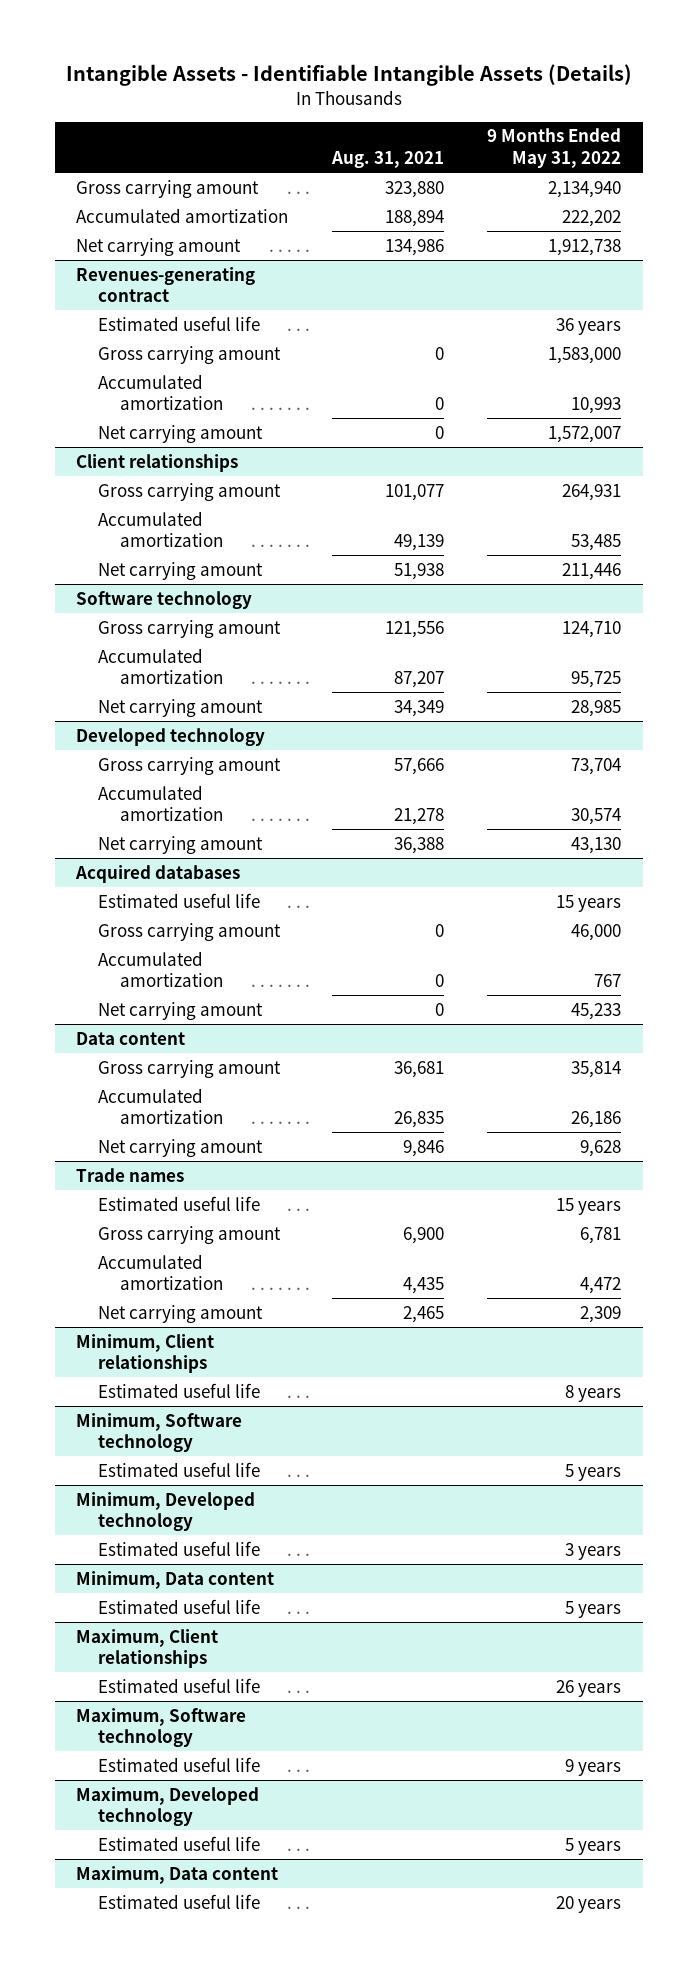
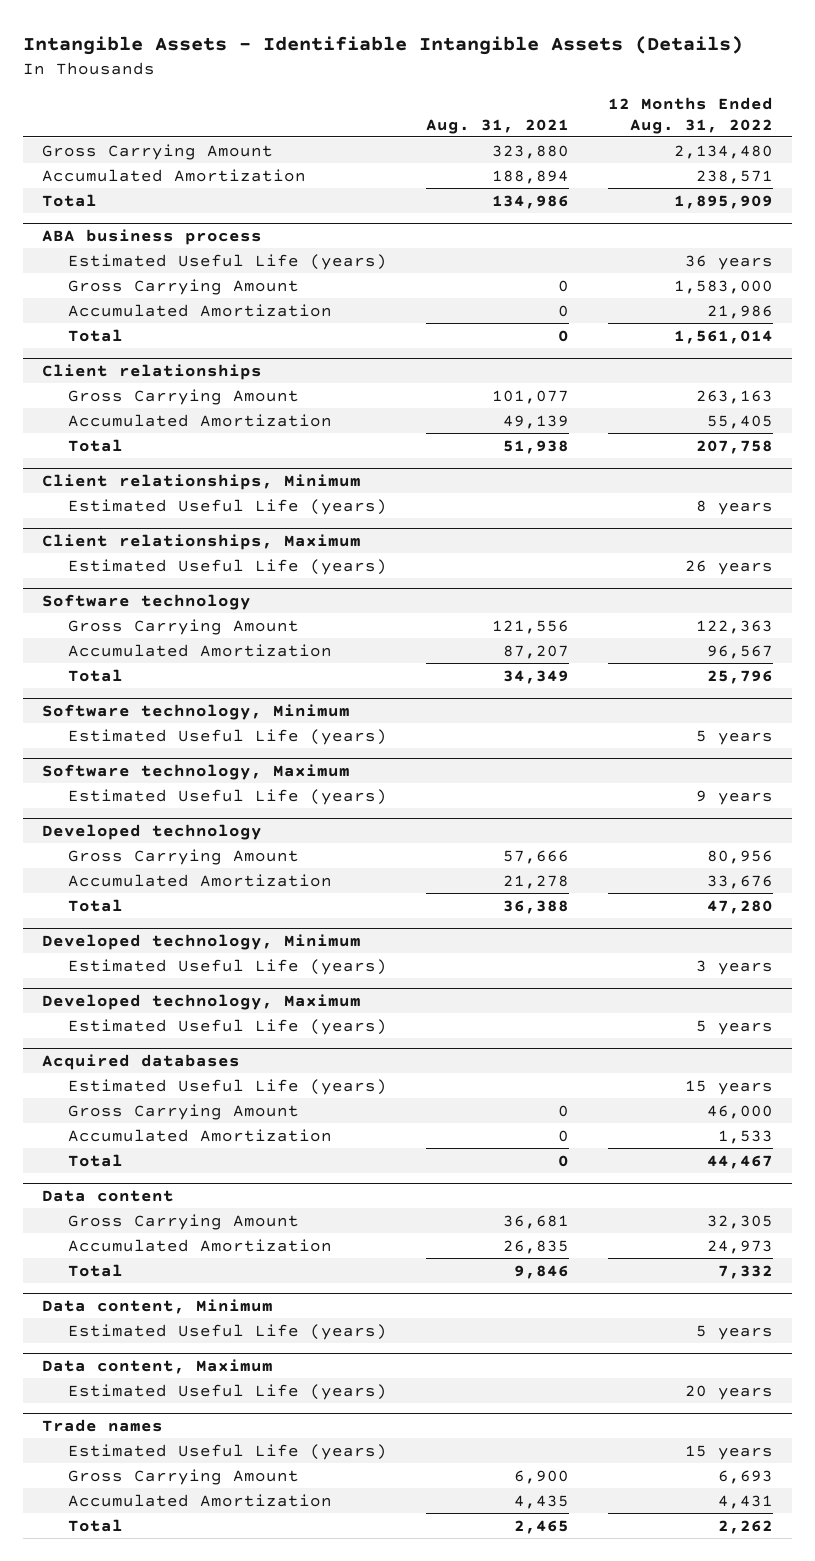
- | Aug. 31, 2021 | 9 Months Ended May 31, 2022
+ | Aug. 31, 2021 | 12 Months Ended Aug. 31, 2022
- Gross carrying amount | 323,880 | 2,134,940
- Accumulated amortization | 188,894 | 222,202
- Net carrying amount | 134,986 | 1,912,738
- Revenues-generating contract
- Estimated useful life | | 36 years
- Gross carrying amount | 0 | 1,583,000
- Accumulated amortization | 0 | 10,993
- Net carrying amount | 0 | 1,572,007
+ Gross Carrying Amount | 323,880 | 2,134,480
+ Accumulated Amortization | 188,894 | 238,571
+ Total | 134,986 | 1,895,909
+ ABA business process
+ Estimated Useful Life (years) | | 36 years
+ Gross Carrying Amount | 0 | 1,583,000
+ Accumulated Amortization | 0 | 21,986
+ Total | 0 | 1,561,014
@ Client relationships
- Gross carrying amount | 101,077 | 264,931
- Accumulated amortization | 49,139 | 53,485
- Net carrying amount | 51,938 | 211,446
+ Gross Carrying Amount | 101,077 | 263,163
+ Accumulated Amortization | 49,139 | 55,405
+ Total | 51,938 | 207,758
+ Client relationships, Minimum
+ Estimated Useful Life (years) | | 8 years
+ Client relationships, Maximum
+ Estimated Useful Life (years) | | 26 years
@ Software technology
- Gross carrying amount | 121,556 | 124,710
- Accumulated amortization | 87,207 | 95,725
- Net carrying amount | 34,349 | 28,985
+ Gross Carrying Amount | 121,556 | 122,363
+ Accumulated Amortization | 87,207 | 96,567
+ Total | 34,349 | 25,796
+ Software technology, Minimum
+ Estimated Useful Life (years) | | 5 years
+ Software technology, Maximum
+ Estimated Useful Life (years) | | 9 years
@ Developed technology
- Gross carrying amount | 57,666 | 73,704
- Accumulated amortization | 21,278 | 30,574
- Net carrying amount | 36,388 | 43,130
+ Gross Carrying Amount | 57,666 | 80,956
+ Accumulated Amortization | 21,278 | 33,676
+ Total | 36,388 | 47,280
+ Developed technology, Minimum
+ Estimated Useful Life (years) | | 3 years
+ Developed technology, Maximum
+ Estimated Useful Life (years) | | 5 years
@ Acquired databases
- Estimated useful life | | 15 years
- Gross carrying amount | 0 | 46,000
- Accumulated amortization | 0 | 767
- Net carrying amount | 0 | 45,233
+ Estimated Useful Life (years) | | 15 years
+ Gross Carrying Amount | 0 | 46,000
+ Accumulated Amortization | 0 | 1,533
+ Total | 0 | 44,467
@ Data content
- Gross carrying amount | 36,681 | 35,814
- Accumulated amortization | 26,835 | 26,186
- Net carrying amount | 9,846 | 9,628
+ Gross Carrying Amount | 36,681 | 32,305
+ Accumulated Amortization | 26,835 | 24,973
+ Total | 9,846 | 7,332
+ Data content, Minimum
+ Estimated Useful Life (years) | | 5 years
+ Data content, Maximum
+ Estimated Useful Life (years) | | 20 years
@ Trade names
- Estimated useful life | | 15 years
- Gross carrying amount | 6,900 | 6,781
- Accumulated amortization | 4,435 | 4,472
- Net carrying amount | 2,465 | 2,309
- Minimum, Client relationships
- Estimated useful life | | 8 years
- Minimum, Software technology
- Estimated useful life | | 5 years
- Minimum, Developed technology
- Estimated useful life | | 3 years
- Minimum, Data content
- Estimated useful life | | 5 years
- Maximum, Client relationships
- Estimated useful life | | 26 years
- Maximum, Software technology
- Estimated useful life | | 9 years
- Maximum, Developed technology
- Estimated useful life | | 5 years
- Maximum, Data content
- Estimated useful life | | 20 years
@ Trade names
+ Estimated Useful Life (years) | | 15 years
+ Gross Carrying Amount | 6,900 | 6,693
+ Accumulated Amortization | 4,435 | 4,431
+ Total | 2,465 | 2,262

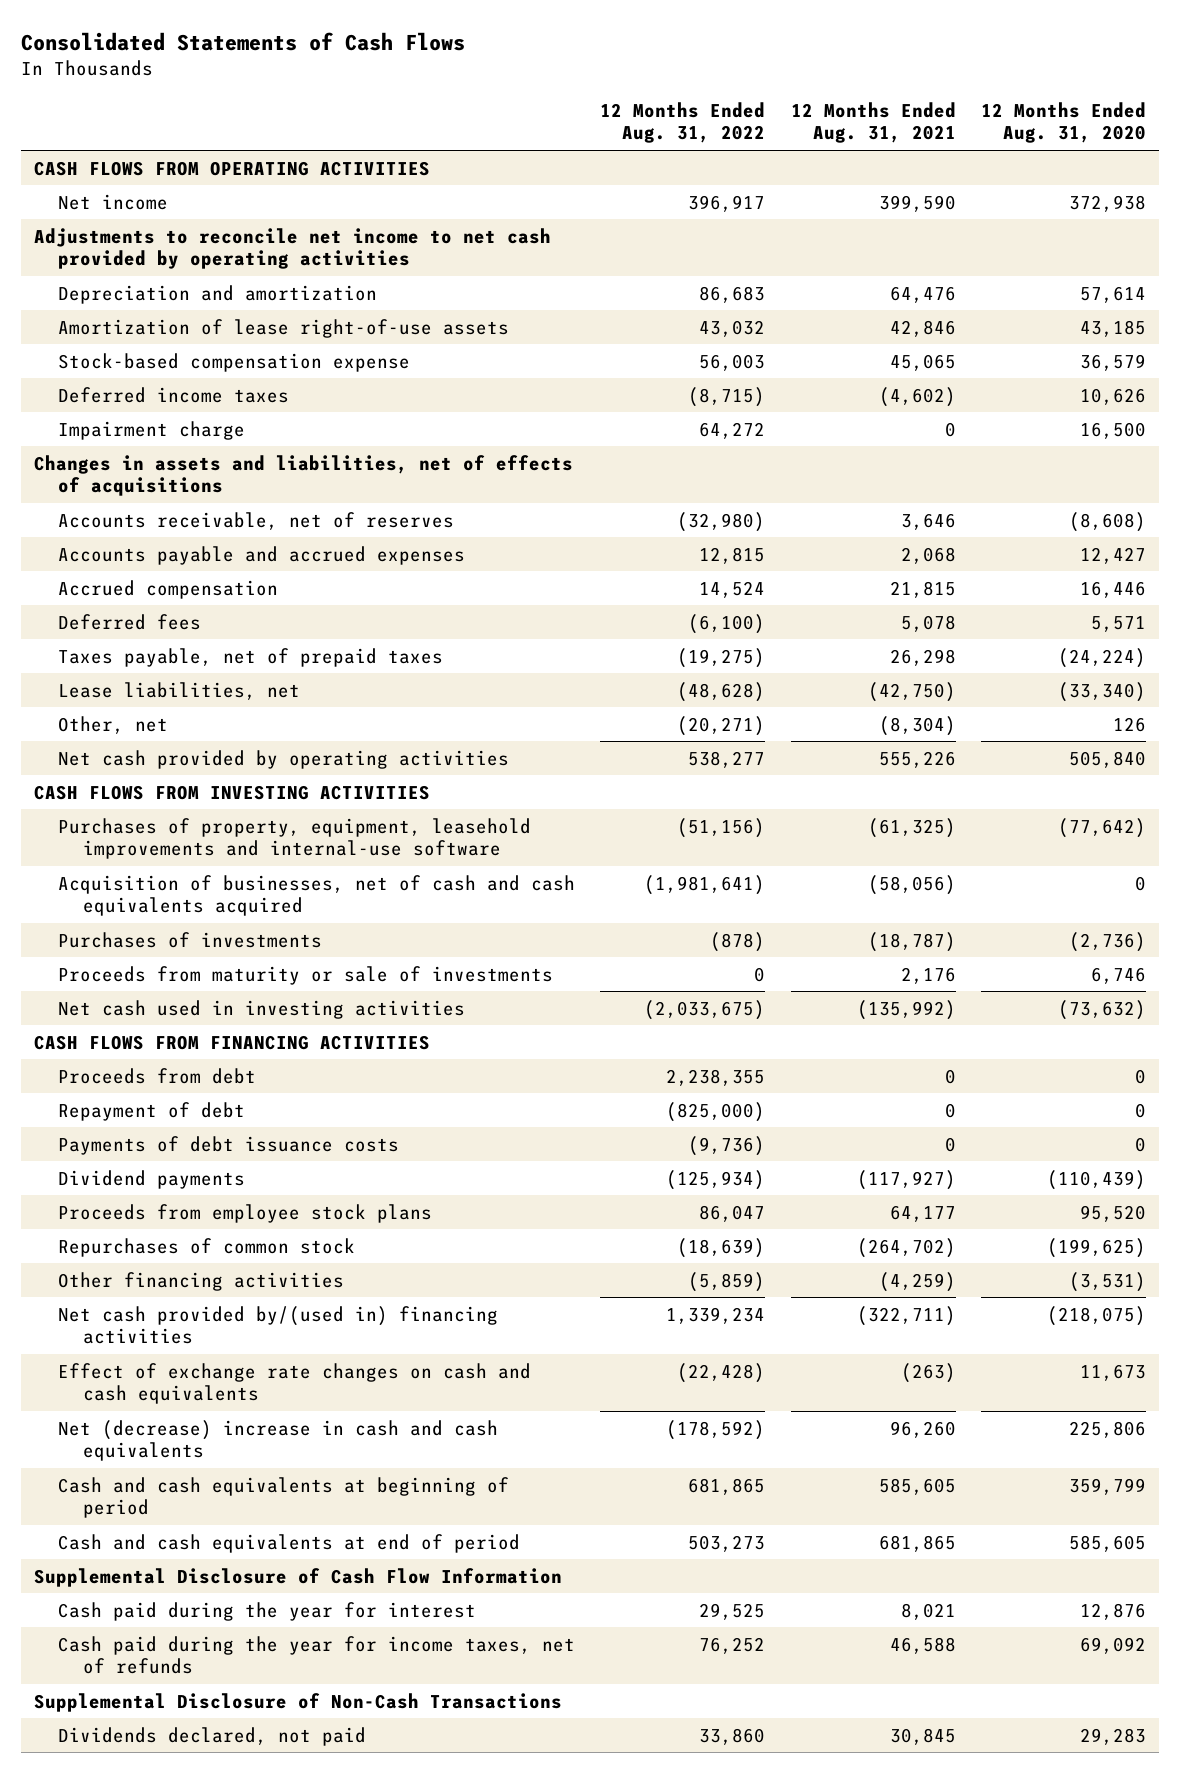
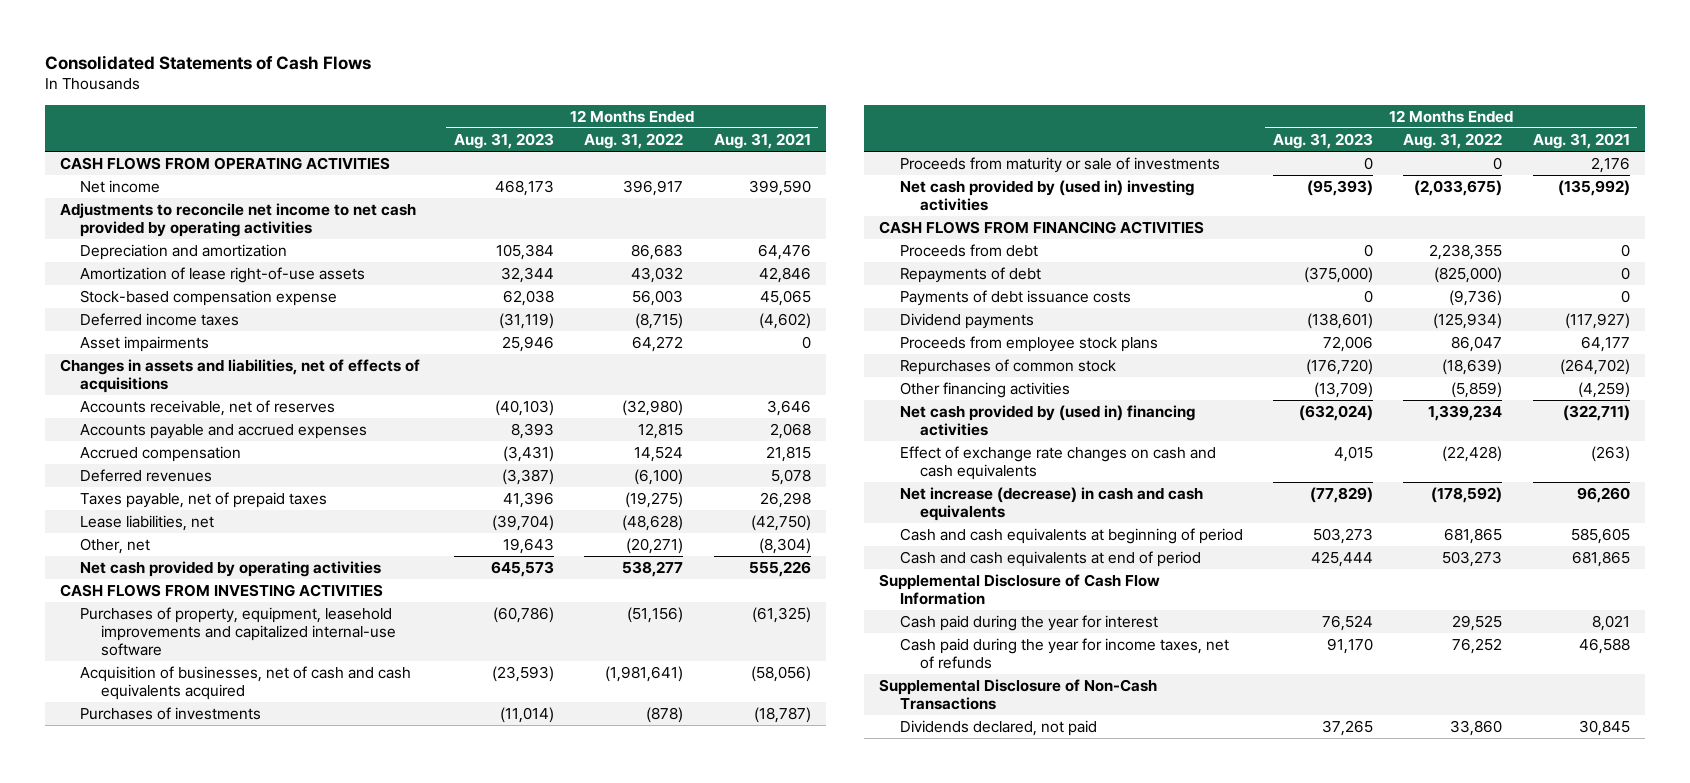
- | 12 Months Ended Aug. 31, 2022 | 12 Months Ended Aug. 31, 2021 | 12 Months Ended Aug. 31, 2020
+ | 12 Months Ended Aug. 31, 2023 | 12 Months Ended Aug. 31, 2022 | 12 Months Ended Aug. 31, 2021
- Impairment charge | 64,272 | 0 | 16,500
+ Asset impairments | 25,946 | 64,272 | 0
- Deferred fees | (6,100) | 5,078 | 5,571
+ Deferred revenues | (3,387) | (6,100) | 5,078
- Purchases of property, equipment, leasehold improvements and internal-use software | (51,156) | (61,325) | (77,642)
+ Purchases of property, equipment, leasehold improvements and capitalized internal-use software | (60,786) | (51,156) | (61,325)
- Net cash used in investing activities | (2,033,675) | (135,992) | (73,632)
+ Net cash provided by (used in) investing activities | (95,393) | (2,033,675) | (135,992)
- Repayment of debt | (825,000) | 0 | 0
+ Repayments of debt | (375,000) | (825,000) | 0
- Net cash provided by/(used in) financing activities | 1,339,234 | (322,711) | (218,075)
+ Net cash provided by (used in) financing activities | (632,024) | 1,339,234 | (322,711)
- Net (decrease) increase in cash and cash equivalents | (178,592) | 96,260 | 225,806
+ Net increase (decrease) in cash and cash equivalents | (77,829) | (178,592) | 96,260

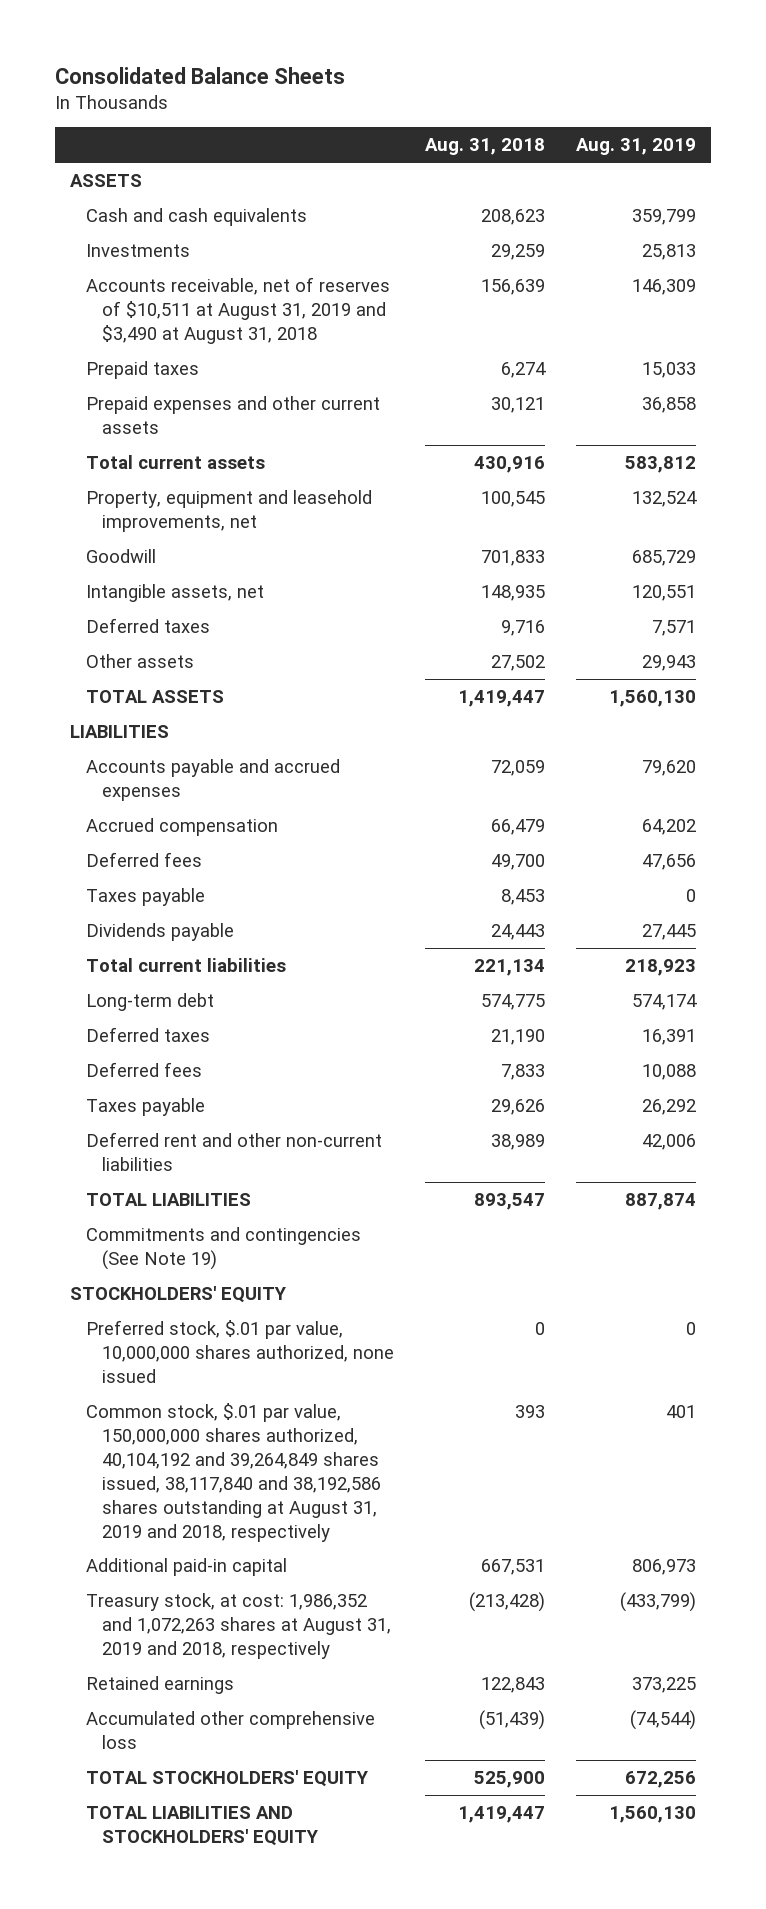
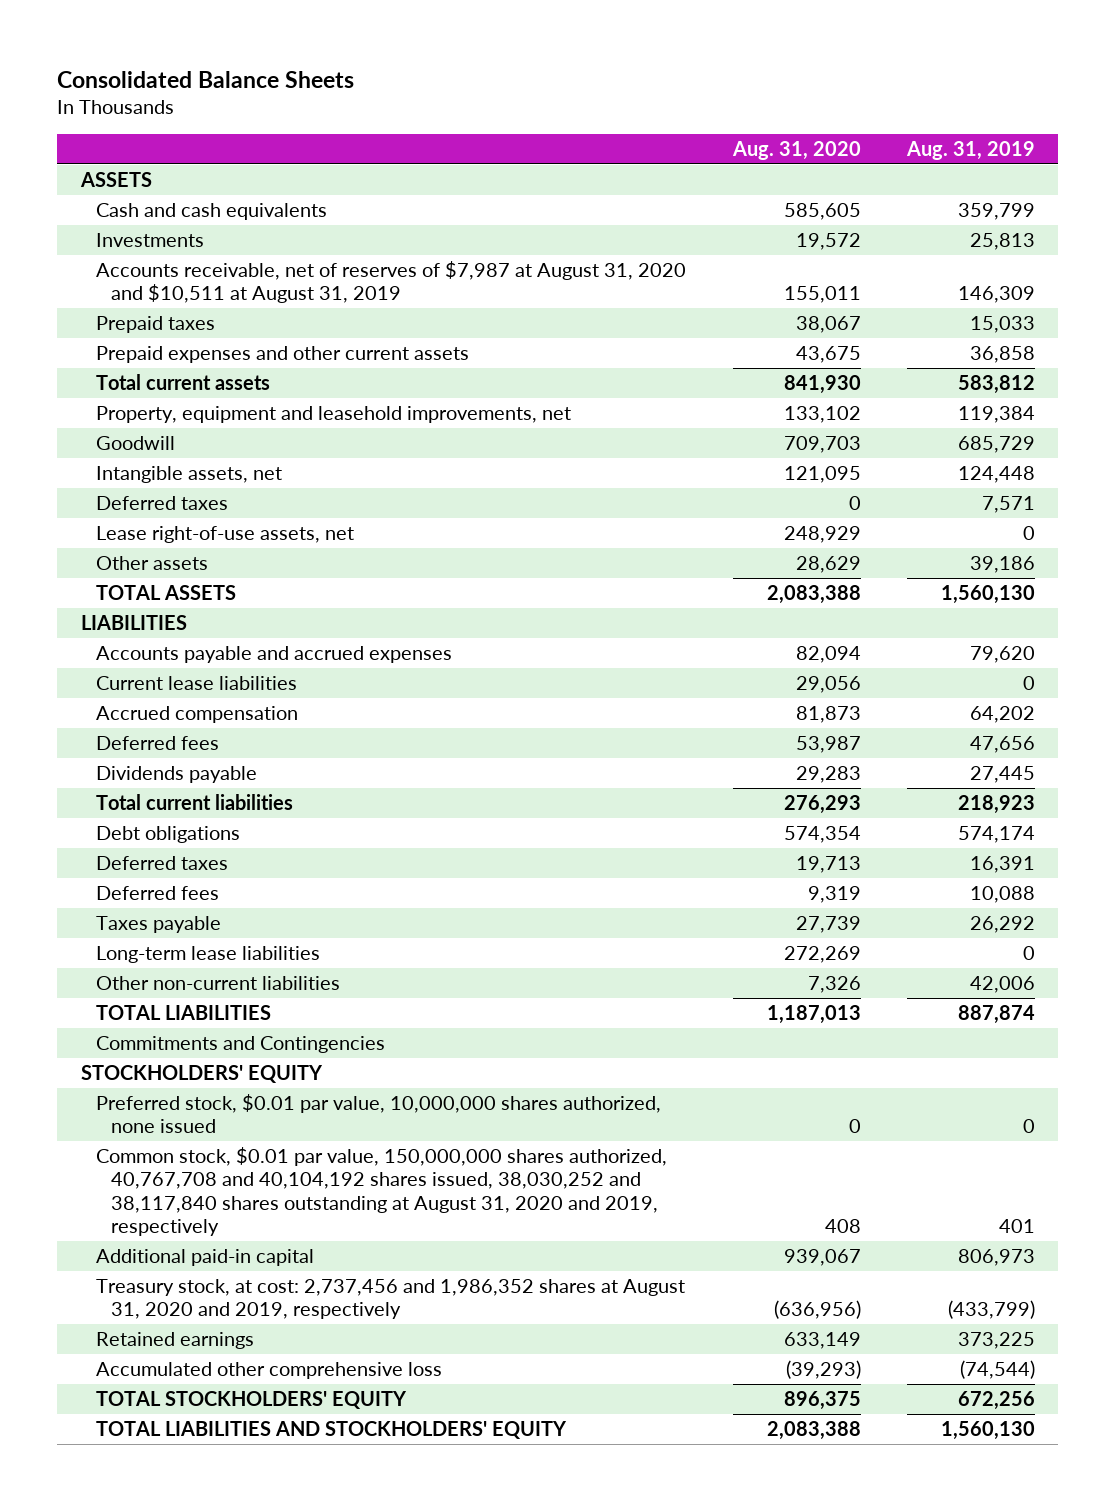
- | Aug. 31, 2018 | Aug. 31, 2019
+ | Aug. 31, 2020 | Aug. 31, 2019
- Accounts receivable, net of reserves of $10,511 at August 31, 2019 and $3,490 at August 31, 2018 | 156,639 | 146,309
+ Accounts receivable, net of reserves of $7,987 at August 31, 2020 and $10,511 at August 31, 2019 | 155,011 | 146,309
- Property, equipment and leasehold improvements, net | 100,545 | 132,524
+ Property, equipment and leasehold improvements, net | 133,102 | 119,384
- Intangible assets, net | 148,935 | 120,551
+ Intangible assets, net | 121,095 | 124,448
- Other assets | 27,502 | 29,943
+ Lease right-of-use assets, net | 248,929 | 0
+ Other assets | 28,629 | 39,186
+ Current lease liabilities | 29,056 | 0
- Taxes payable | 8,453 | 0
- Long-term debt | 574,775 | 574,174
+ Debt obligations | 574,354 | 574,174
- Deferred rent and other non-current liabilities | 38,989 | 42,006
+ Long-term lease liabilities | 272,269 | 0
+ Other non-current liabilities | 7,326 | 42,006
- Commitments and contingencies (See Note 19)
+ Commitments and Contingencies
- Preferred stock, $.01 par value, 10,000,000 shares authorized, none issued | 0 | 0
- Common stock, $.01 par value, 150,000,000 shares authorized, 40,104,192 and 39,264,849 shares issued, 38,117,840 and 38,192,586 shares outstanding at August 31, 2019 and 2018, respectively | 393 | 401
+ Preferred stock, $0.01 par value, 10,000,000 shares authorized, none issued | 0 | 0
+ Common stock, $0.01 par value, 150,000,000 shares authorized, 40,767,708 and 40,104,192 shares issued, 38,030,252 and 38,117,840 shares outstanding at August 31, 2020 and 2019, respectively | 408 | 401
- Treasury stock, at cost: 1,986,352 and 1,072,263 shares at August 31, 2019 and 2018, respectively | (213,428) | (433,799)
+ Treasury stock, at cost: 2,737,456 and 1,986,352 shares at August 31, 2020 and 2019, respectively | (636,956) | (433,799)

